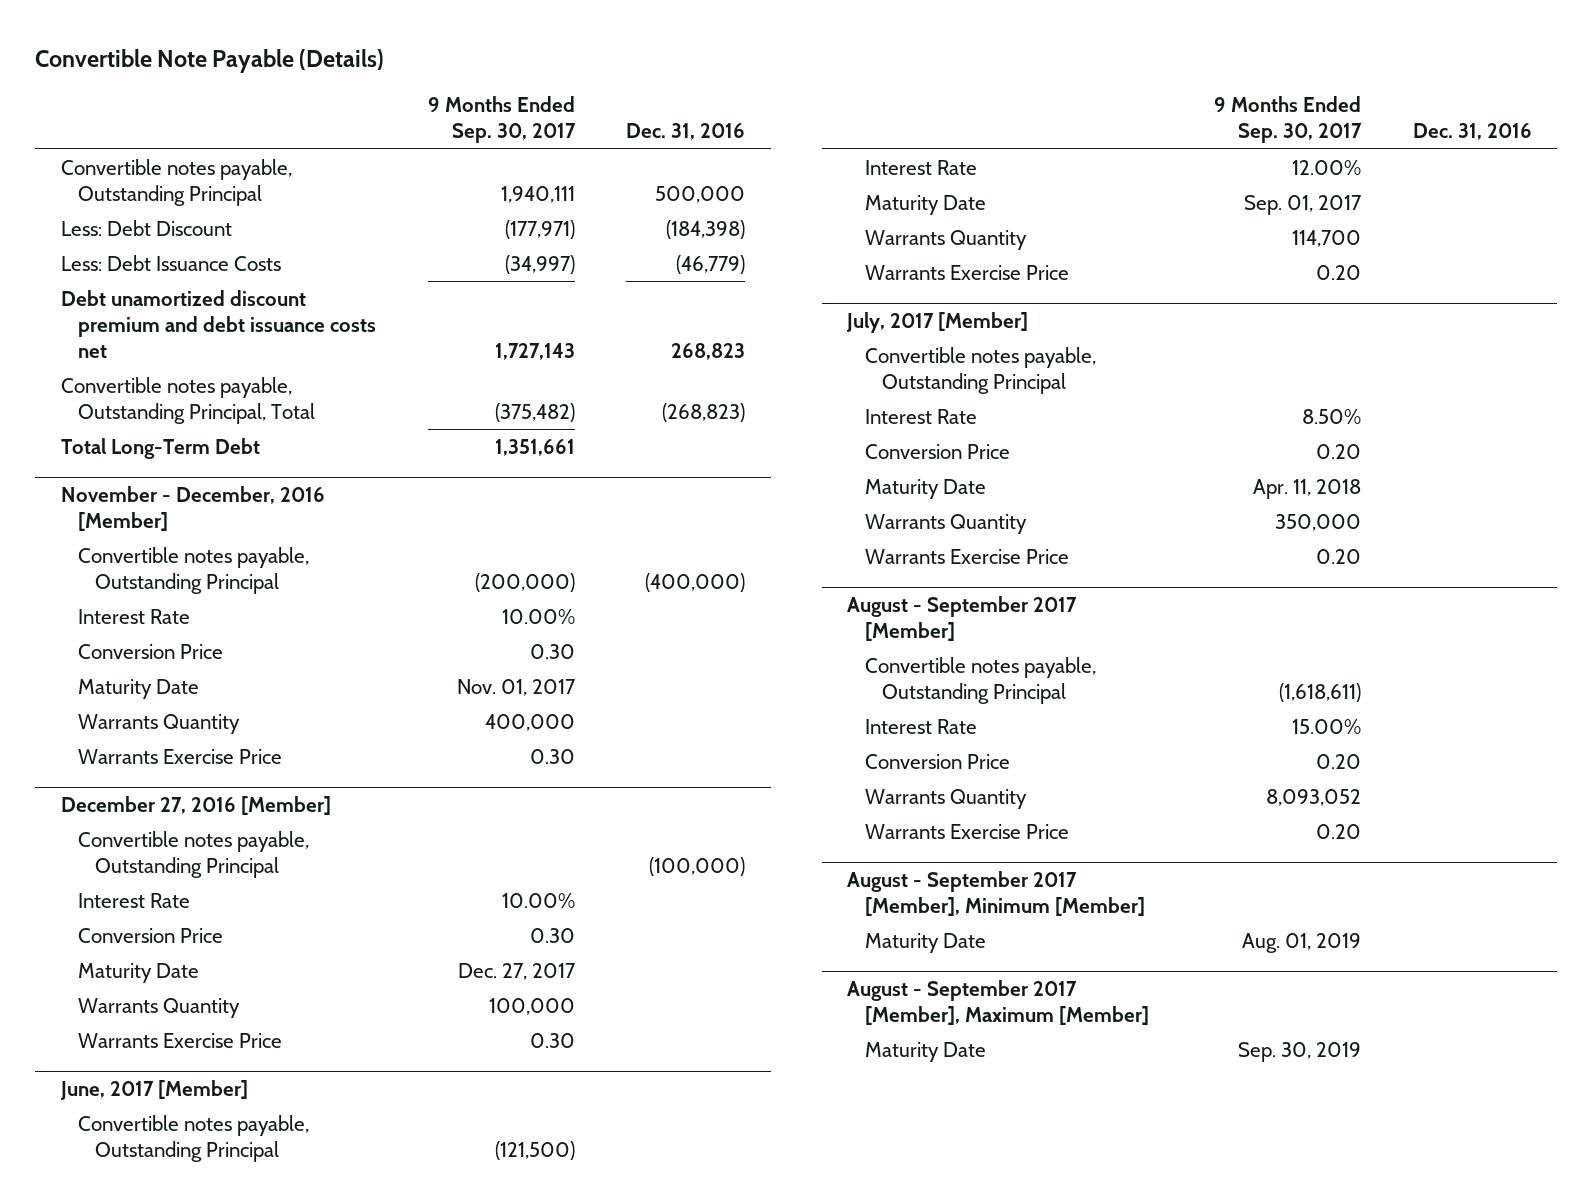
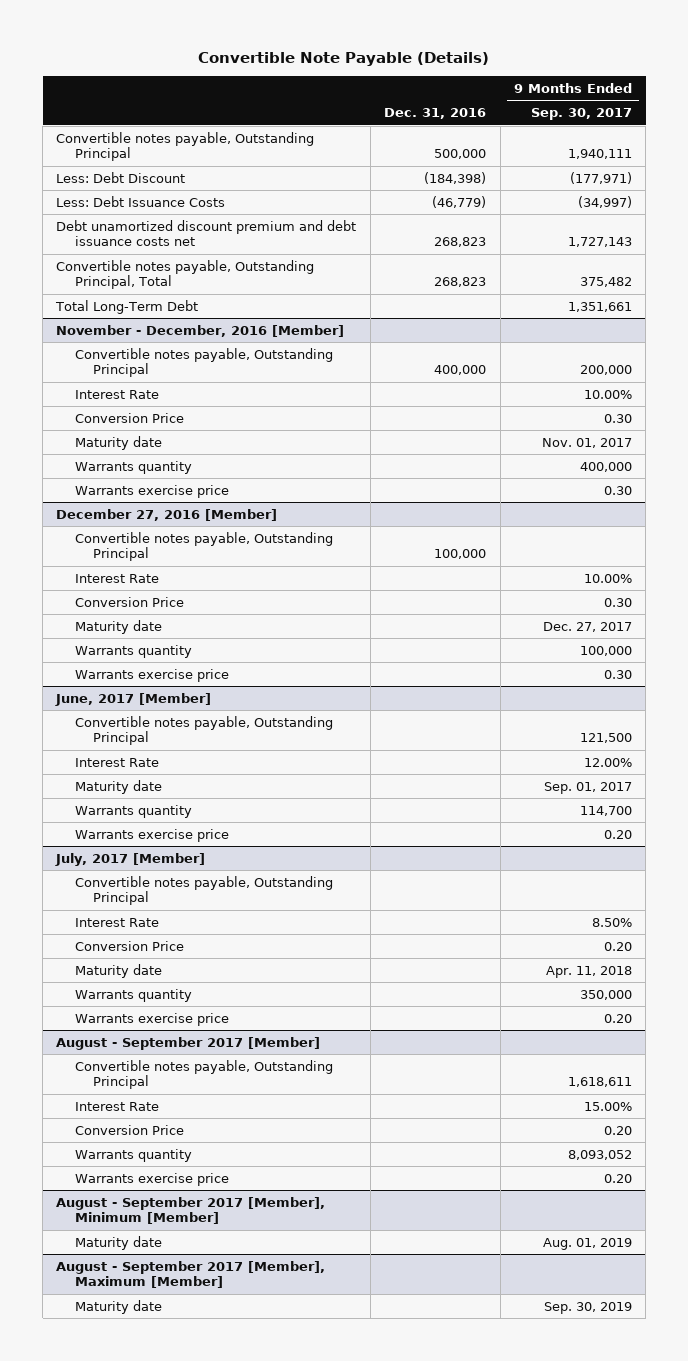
- | 9 Months Ended Sep. 30, 2017 | Dec. 31, 2016
+ | Dec. 31, 2016 | 9 Months Ended Sep. 30, 2017
- Convertible notes payable, Outstanding Principal, Total | (375,482) | (268,823)
+ Convertible notes payable, Outstanding Principal, Total | 268,823 | 375,482
@ November - December, 2016 [Member]
- Convertible notes payable, Outstanding Principal | (200,000) | (400,000)
+ Convertible notes payable, Outstanding Principal | 400,000 | 200,000
- Maturity Date | Nov. 01, 2017 |
- Warrants Quantity | 400,000 |
- Warrants Exercise Price | 0.30 |
+ Maturity date | | Nov. 01, 2017
+ Warrants quantity | | 400,000
+ Warrants exercise price | | 0.30
@ December 27, 2016 [Member]
- Convertible notes payable, Outstanding Principal | | (100,000)
+ Convertible notes payable, Outstanding Principal | 100,000 |
- Maturity Date | Dec. 27, 2017 |
- Warrants Quantity | 100,000 |
- Warrants Exercise Price | 0.30 |
+ Maturity date | | Dec. 27, 2017
+ Warrants quantity | | 100,000
+ Warrants exercise price | | 0.30
@ June, 2017 [Member]
- Convertible notes payable, Outstanding Principal | (121,500) |
+ Convertible notes payable, Outstanding Principal | | 121,500
- Maturity Date | Sep. 01, 2017 |
- Warrants Quantity | 114,700 |
- Warrants Exercise Price | 0.20 |
+ Maturity date | | Sep. 01, 2017
+ Warrants quantity | | 114,700
+ Warrants exercise price | | 0.20
@ July, 2017 [Member]
- Maturity Date | Apr. 11, 2018 |
- Warrants Quantity | 350,000 |
- Warrants Exercise Price | 0.20 |
+ Maturity date | | Apr. 11, 2018
+ Warrants quantity | | 350,000
+ Warrants exercise price | | 0.20
@ August - September 2017 [Member]
- Convertible notes payable, Outstanding Principal | (1,618,611) |
+ Convertible notes payable, Outstanding Principal | | 1,618,611
- Warrants Quantity | 8,093,052 |
- Warrants Exercise Price | 0.20 |
+ Warrants quantity | | 8,093,052
+ Warrants exercise price | | 0.20
@ August - September 2017 [Member], Minimum [Member]
- Maturity Date | Aug. 01, 2019 |
+ Maturity date | | Aug. 01, 2019
@ August - September 2017 [Member], Maximum [Member]
- Maturity Date | Sep. 30, 2019 |
+ Maturity date | | Sep. 30, 2019

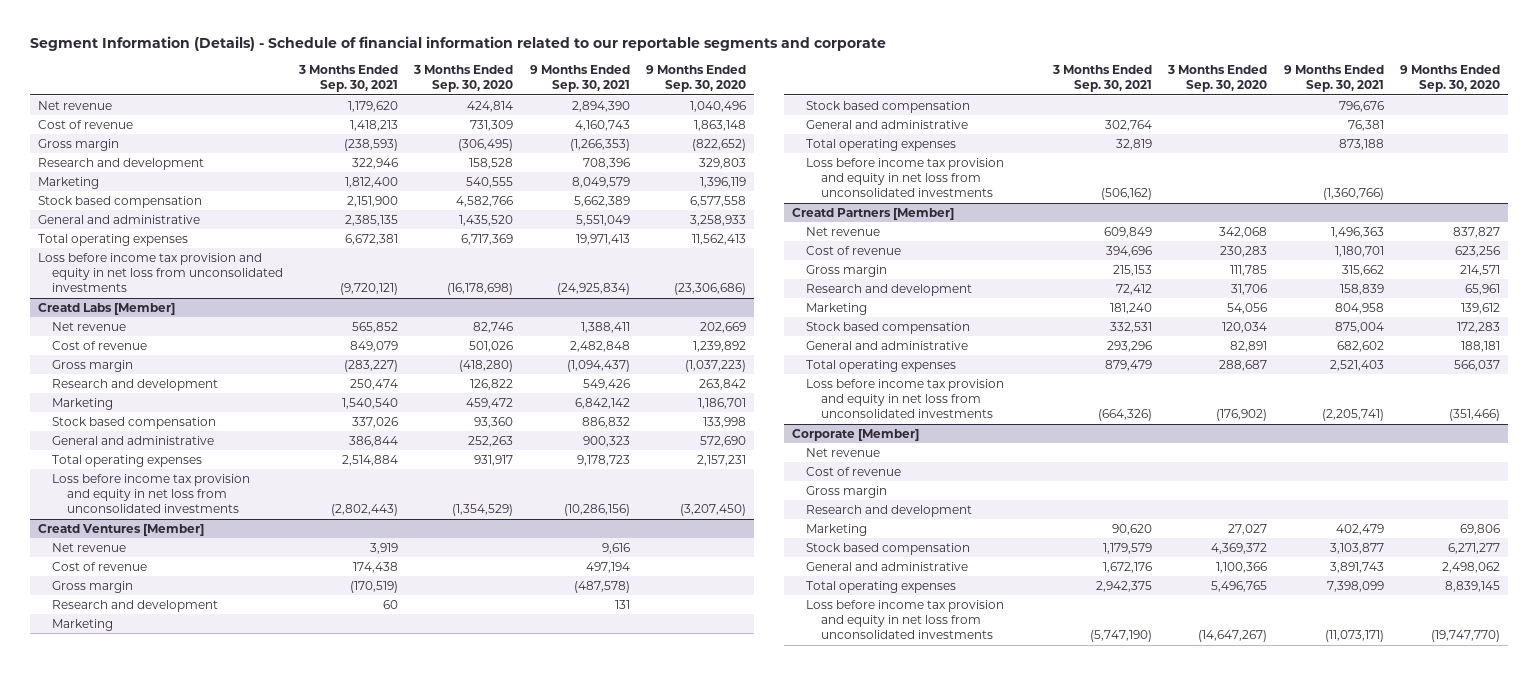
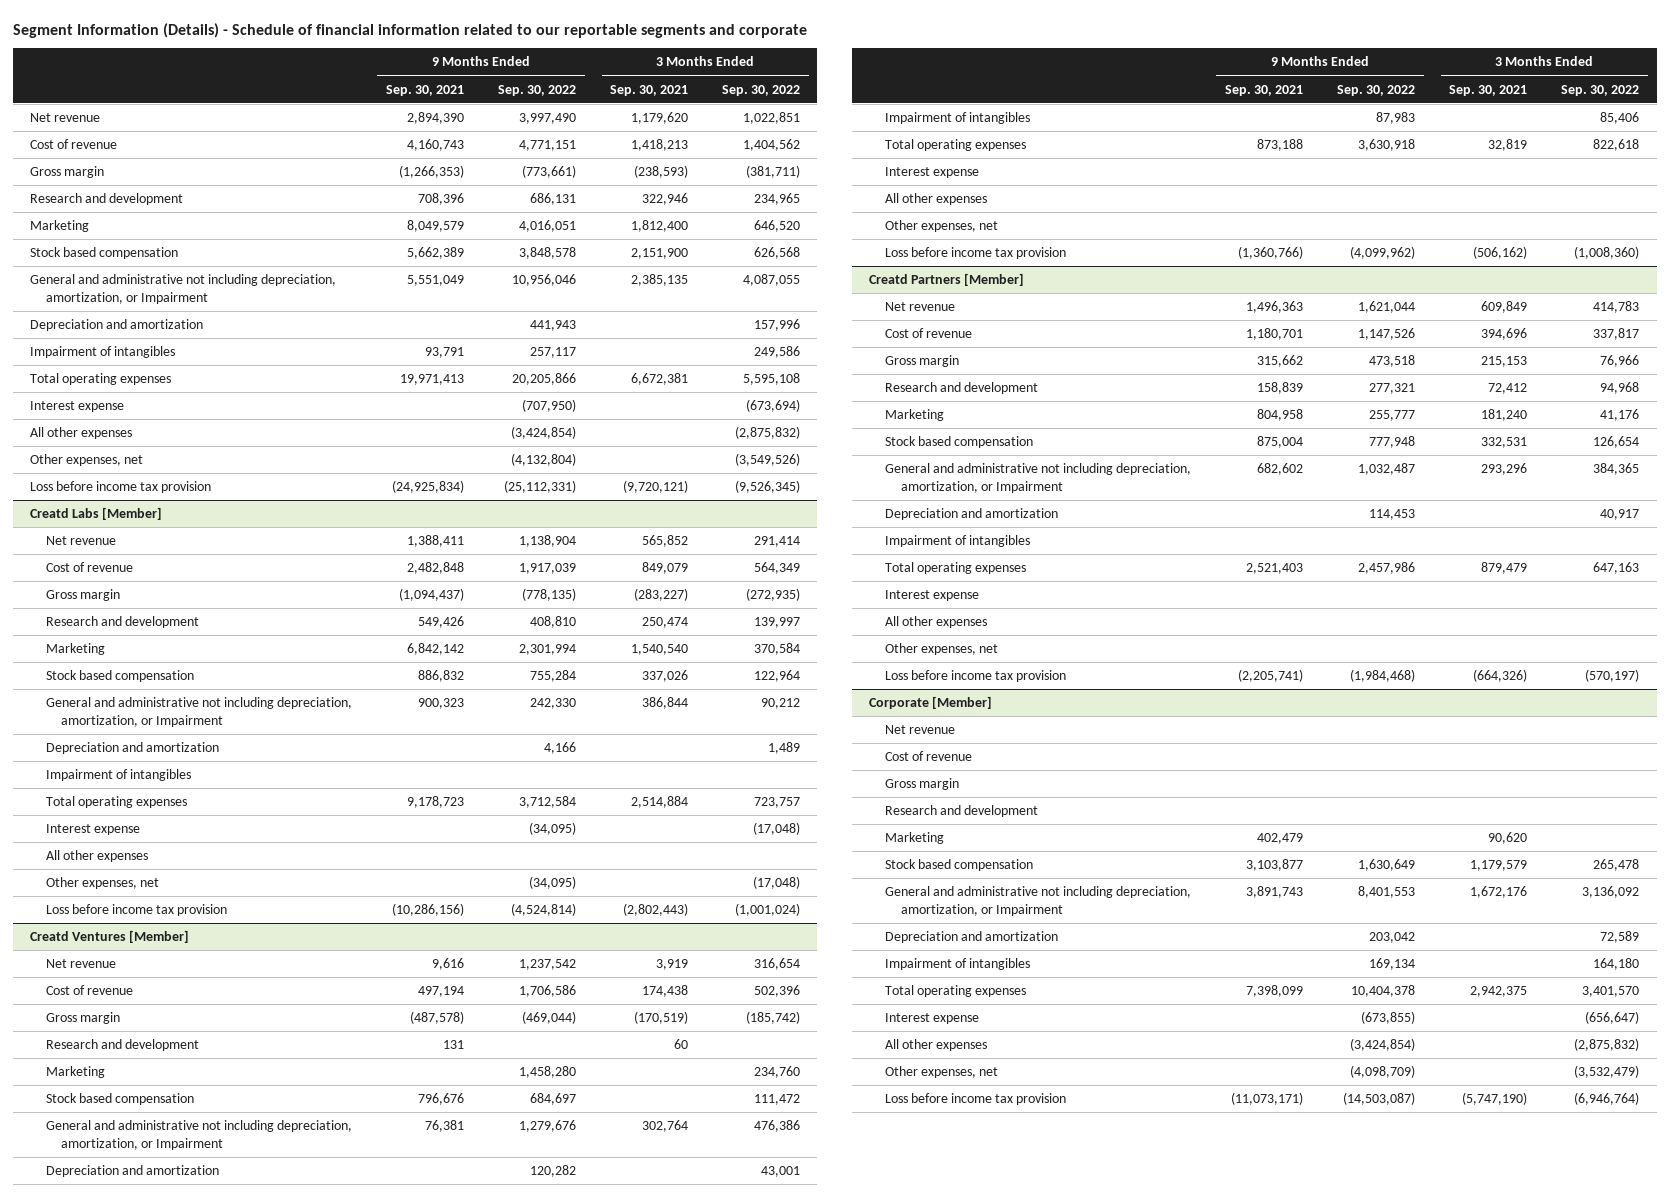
- | 3 Months Ended Sep. 30, 2021 | 3 Months Ended Sep. 30, 2020 | 9 Months Ended Sep. 30, 2021 | 9 Months Ended Sep. 30, 2020
+ | 9 Months Ended Sep. 30, 2021 | 9 Months Ended Sep. 30, 2022 | 3 Months Ended Sep. 30, 2021 | 3 Months Ended Sep. 30, 2022
- General and administrative | 2,385,135 | 1,435,520 | 5,551,049 | 3,258,933
+ General and administrative not including depreciation, amortization, or Impairment | 5,551,049 | 10,956,046 | 2,385,135 | 4,087,055
+ Depreciation and amortization | | 441,943 | | 157,996
+ Impairment of intangibles | 93,791 | 257,117 | | 249,586
- Loss before income tax provision and equity in net loss from unconsolidated investments | (9,720,121) | (16,178,698) | (24,925,834) | (23,306,686)
+ Interest expense | | (707,950) | | (673,694)
+ All other expenses | | (3,424,854) | | (2,875,832)
+ Other expenses, net | | (4,132,804) | | (3,549,526)
+ Loss before income tax provision | (24,925,834) | (25,112,331) | (9,720,121) | (9,526,345)
@ Creatd Labs [Member]
- General and administrative | 386,844 | 252,263 | 900,323 | 572,690
+ General and administrative not including depreciation, amortization, or Impairment | 900,323 | 242,330 | 386,844 | 90,212
+ Depreciation and amortization | | 4,166 | | 1,489
+ Impairment of intangibles
- Loss before income tax provision and equity in net loss from unconsolidated investments | (2,802,443) | (1,354,529) | (10,286,156) | (3,207,450)
+ Interest expense | | (34,095) | | (17,048)
+ All other expenses
+ Other expenses, net | | (34,095) | | (17,048)
+ Loss before income tax provision | (10,286,156) | (4,524,814) | (2,802,443) | (1,001,024)
@ Creatd Ventures [Member]
- General and administrative | 302,764 | | 76,381 |
+ General and administrative not including depreciation, amortization, or Impairment | 76,381 | 1,279,676 | 302,764 | 476,386
+ Depreciation and amortization | | 120,282 | | 43,001
+ Impairment of intangibles | | 87,983 | | 85,406
- Loss before income tax provision and equity in net loss from unconsolidated investments | (506,162) | | (1,360,766) |
+ Interest expense
+ All other expenses
+ Other expenses, net
+ Loss before income tax provision | (1,360,766) | (4,099,962) | (506,162) | (1,008,360)
@ Creatd Partners [Member]
- General and administrative | 293,296 | 82,891 | 682,602 | 188,181
+ General and administrative not including depreciation, amortization, or Impairment | 682,602 | 1,032,487 | 293,296 | 384,365
+ Depreciation and amortization | | 114,453 | | 40,917
+ Impairment of intangibles
- Loss before income tax provision and equity in net loss from unconsolidated investments | (664,326) | (176,902) | (2,205,741) | (351,466)
+ Interest expense
+ All other expenses
+ Other expenses, net
+ Loss before income tax provision | (2,205,741) | (1,984,468) | (664,326) | (570,197)
@ Corporate [Member]
- General and administrative | 1,672,176 | 1,100,366 | 3,891,743 | 2,498,062
+ General and administrative not including depreciation, amortization, or Impairment | 3,891,743 | 8,401,553 | 1,672,176 | 3,136,092
+ Depreciation and amortization | | 203,042 | | 72,589
+ Impairment of intangibles | | 169,134 | | 164,180
- Loss before income tax provision and equity in net loss from unconsolidated investments | (5,747,190) | (14,647,267) | (11,073,171) | (19,747,770)
+ Interest expense | | (673,855) | | (656,647)
+ All other expenses | | (3,424,854) | | (2,875,832)
+ Other expenses, net | | (4,098,709) | | (3,532,479)
+ Loss before income tax provision | (11,073,171) | (14,503,087) | (5,747,190) | (6,946,764)

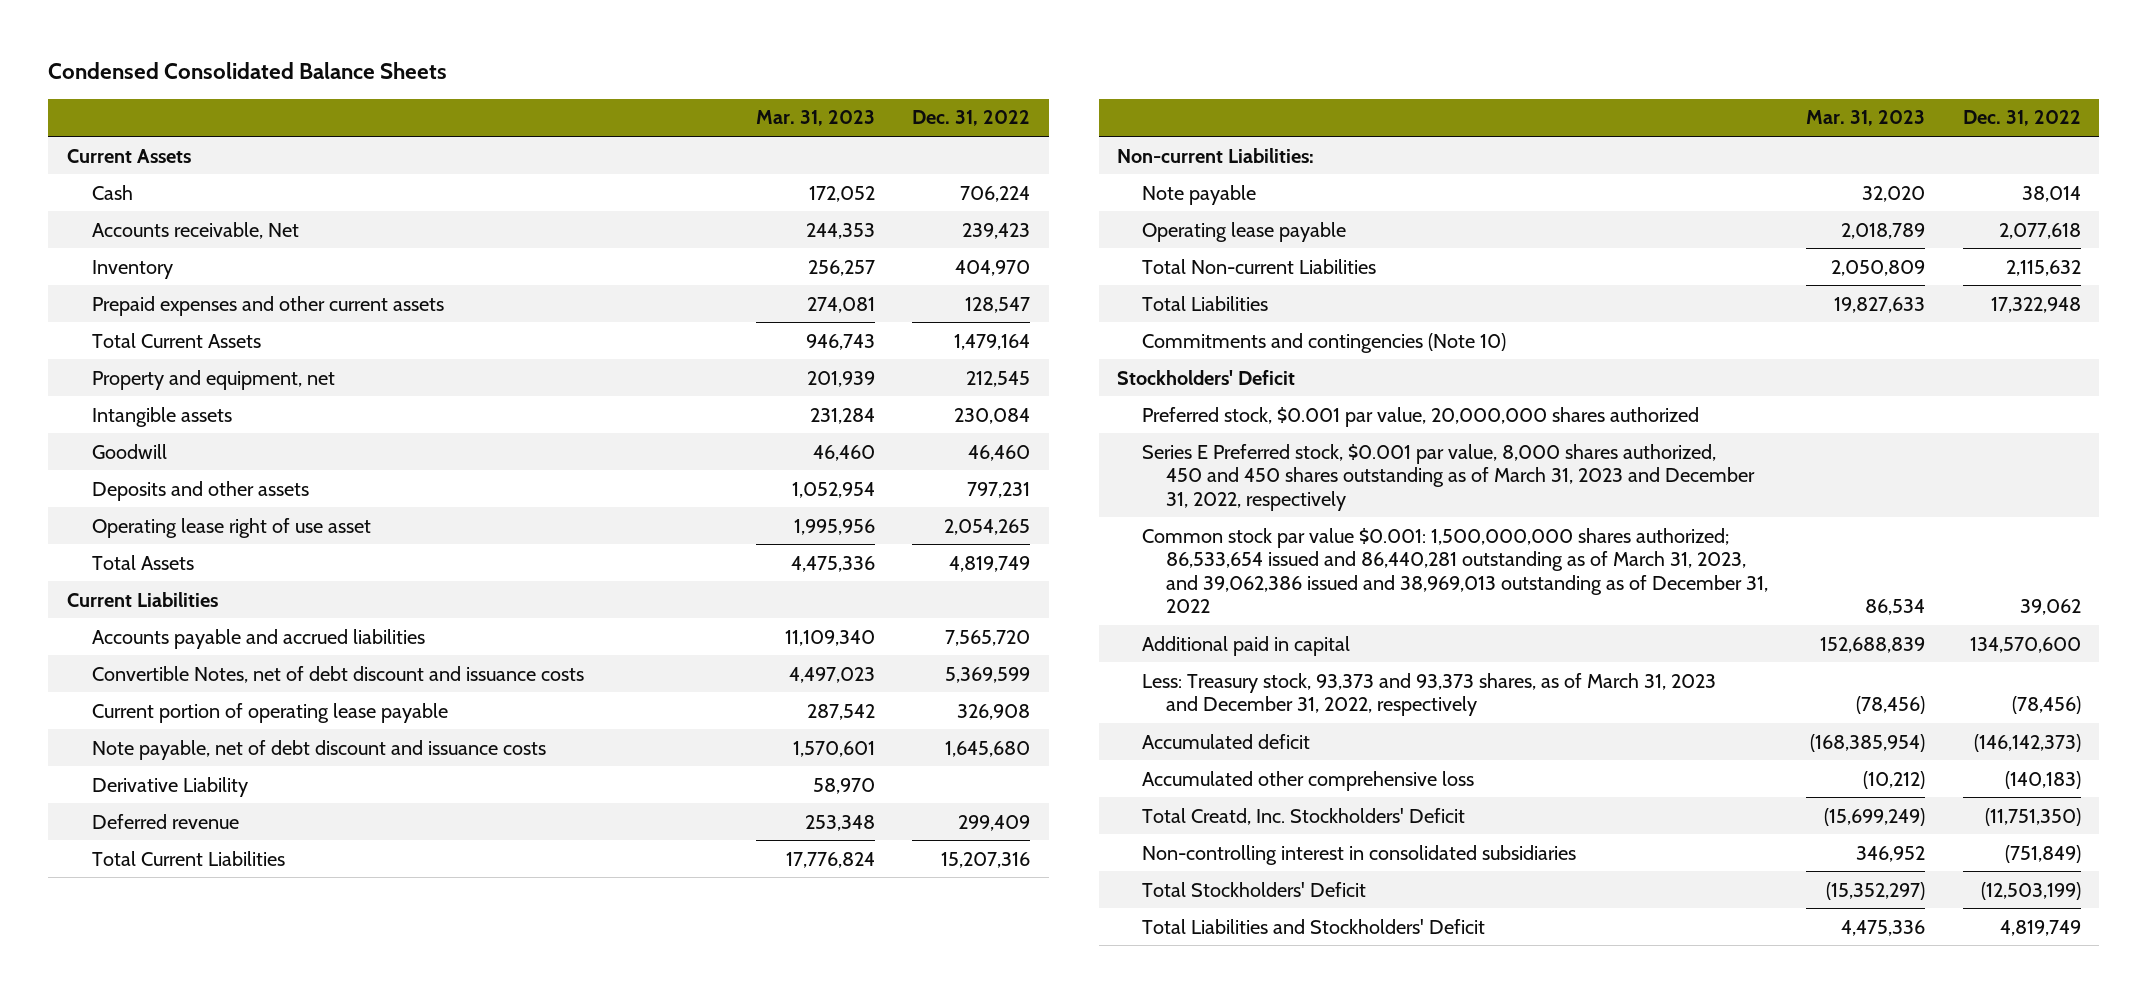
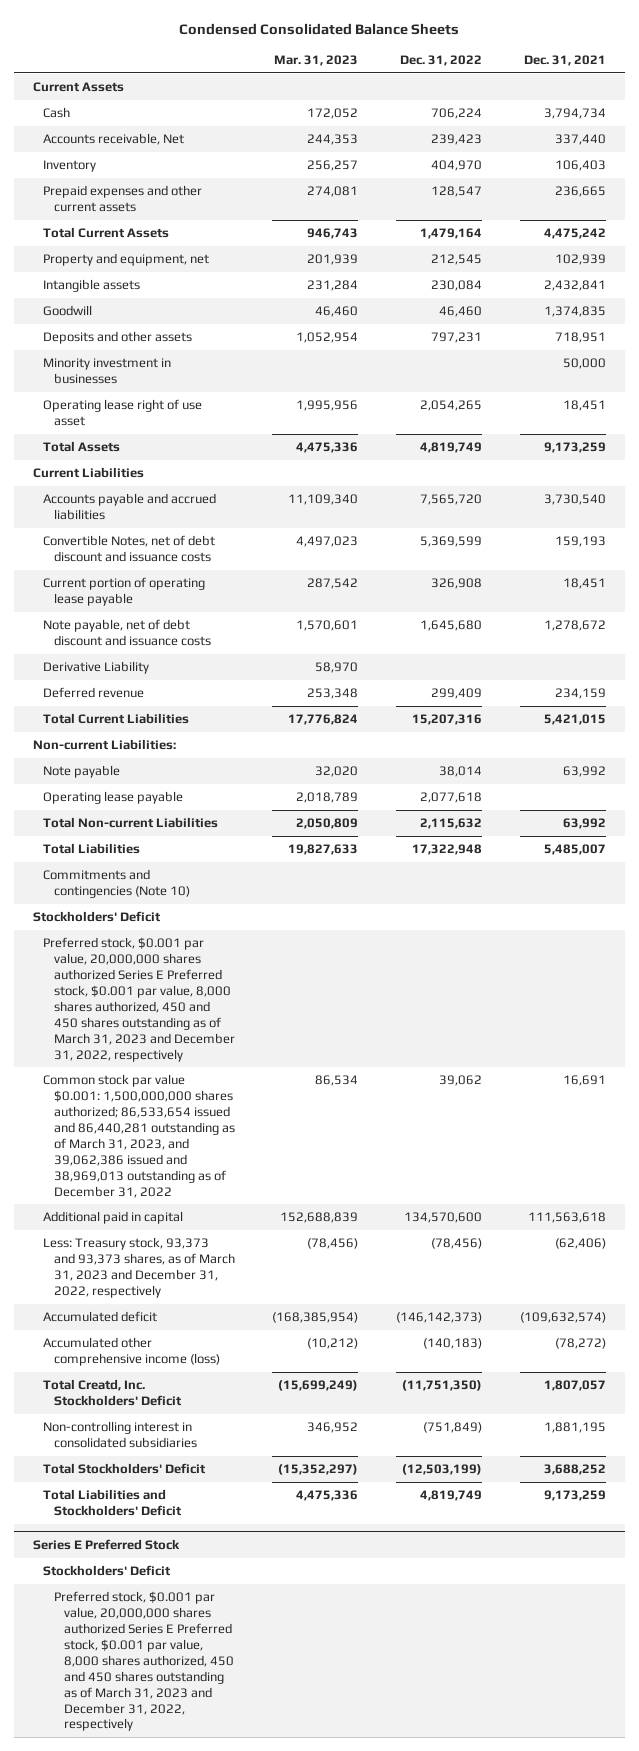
- | Mar. 31, 2023 | Dec. 31, 2022
+ | Mar. 31, 2023 | Dec. 31, 2022 | Dec. 31, 2021
+ Minority investment in businesses | | | 50,000
- Preferred stock, $0.001 par value, 20,000,000 shares authorized
- Series E Preferred stock, $0.001 par value, 8,000 shares authorized, 450 and 450 shares outstanding as of March 31, 2023 and December 31, 2022, respectively
+ Preferred stock, $0.001 par value, 20,000,000 shares authorized Series E Preferred stock, $0.001 par value, 8,000 shares authorized, 450 and 450 shares outstanding as of March 31, 2023 and December 31, 2022, respectively
- Accumulated other comprehensive loss | (10,212) | (140,183)
+ Accumulated other comprehensive income (loss) | (10,212) | (140,183) | (78,272)
+ Series E Preferred Stock
+ Stockholders' Deficit
+ Preferred stock, $0.001 par value, 20,000,000 shares authorized Series E Preferred stock, $0.001 par value, 8,000 shares authorized, 450 and 450 shares outstanding as of March 31, 2023 and December 31, 2022, respectively

